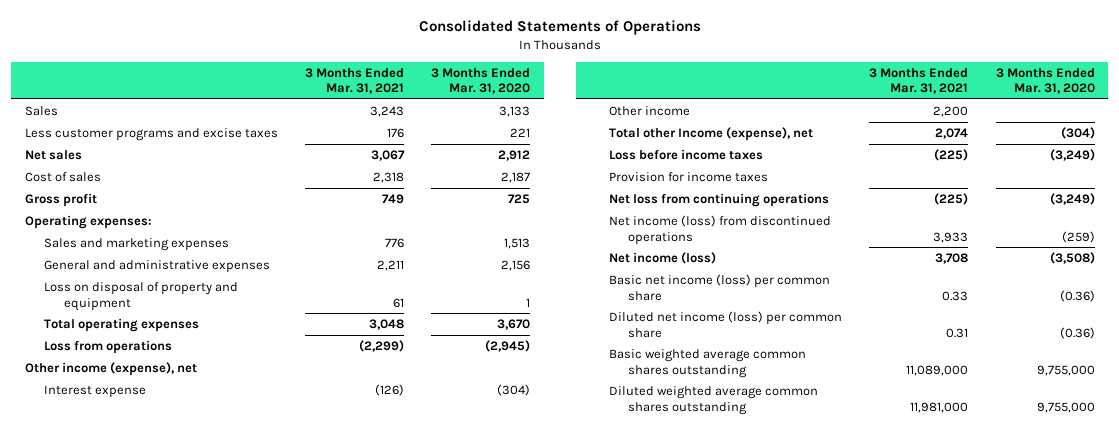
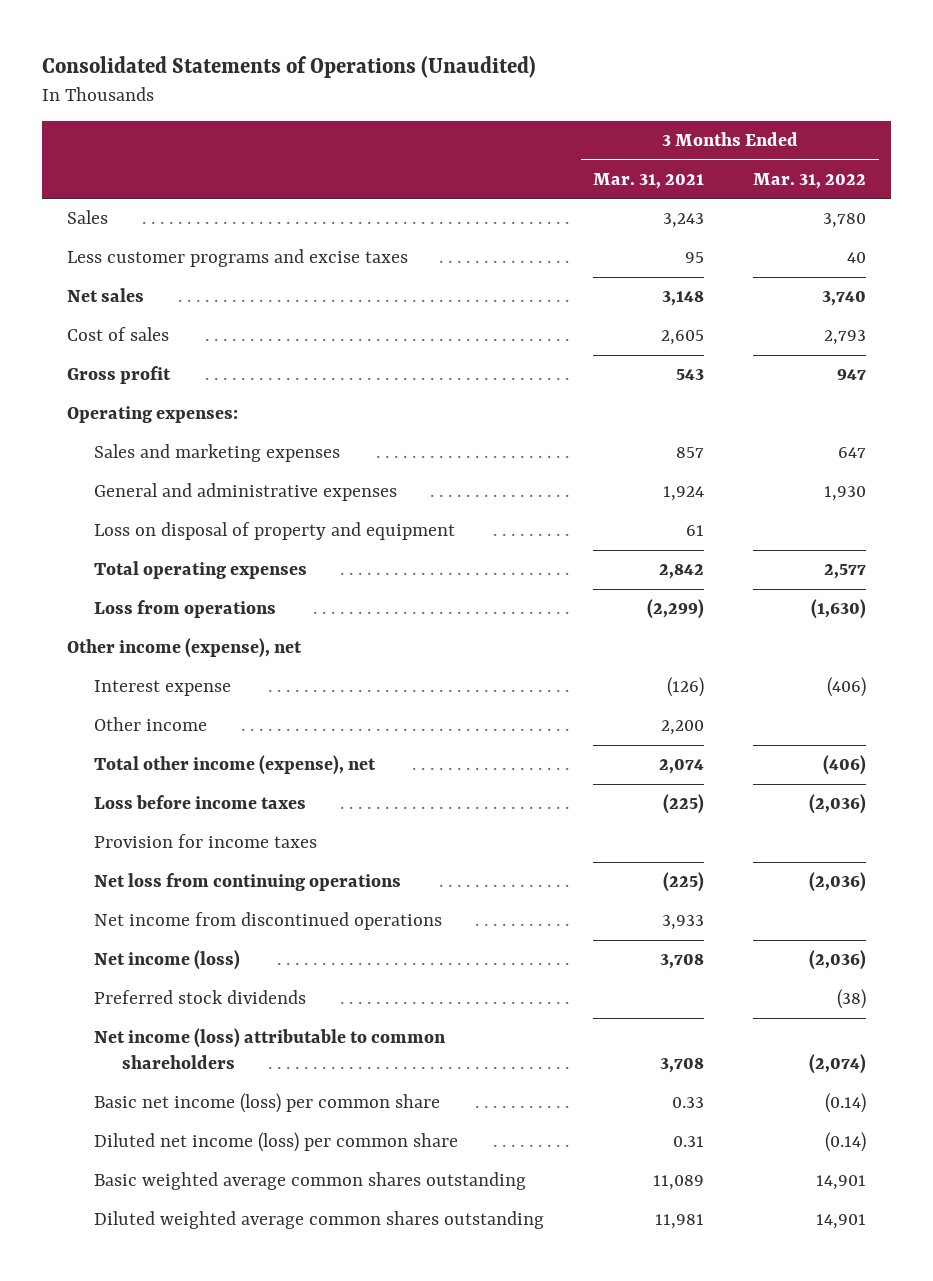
- Consolidated Statements of Operations
+ Consolidated Statements of Operations (Unaudited)
- | 3 Months Ended Mar. 31, 2021 | 3 Months Ended Mar. 31, 2020
+ | 3 Months Ended Mar. 31, 2021 | 3 Months Ended Mar. 31, 2022
- Less customer programs and excise taxes | 176 | 221
- Net sales | 3,067 | 2,912
- Cost of sales | 2,318 | 2,187
- Gross profit | 749 | 725
+ Less customer programs and excise taxes | 95 | 40
+ Net sales | 3,148 | 3,740
+ Cost of sales | 2,605 | 2,793
+ Gross profit | 543 | 947
- Sales and marketing expenses | 776 | 1,513
- General and administrative expenses | 2,211 | 2,156
+ Sales and marketing expenses | 857 | 647
+ General and administrative expenses | 1,924 | 1,930
- Total operating expenses | 3,048 | 3,670
+ Total operating expenses | 2,842 | 2,577
- Total other Income (expense), net | 2,074 | (304)
+ Total other income (expense), net | 2,074 | (406)
- Net income (loss) from discontinued operations | 3,933 | (259)
+ Net income from discontinued operations | 3,933 |
+ Preferred stock dividends | | (38)
+ Net income (loss) attributable to common shareholders | 3,708 | (2,074)
- Basic weighted average common shares outstanding | 11,089,000 | 9,755,000
- Diluted weighted average common shares outstanding | 11,981,000 | 9,755,000
+ Basic weighted average common shares outstanding | 11,089 | 14,901
+ Diluted weighted average common shares outstanding | 11,981 | 14,901

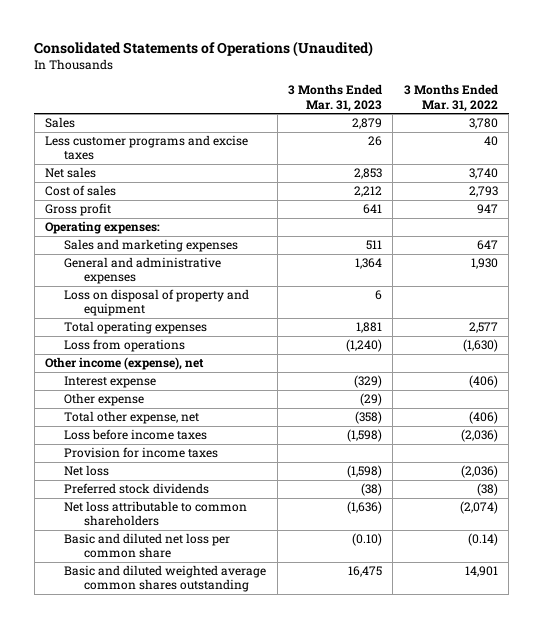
- | 3 Months Ended Mar. 31, 2021 | 3 Months Ended Mar. 31, 2022
+ | 3 Months Ended Mar. 31, 2023 | 3 Months Ended Mar. 31, 2022
- Other income | 2,200 |
- Total other income (expense), net | 2,074 | (406)
+ Other expense | (29) |
+ Total other expense, net | (358) | (406)
- Net loss from continuing operations | (225) | (2,036)
- Net income from discontinued operations | 3,933 |
- Net income (loss) | 3,708 | (2,036)
+ Net loss | (1,598) | (2,036)
- Net income (loss) attributable to common shareholders | 3,708 | (2,074)
- Basic net income (loss) per common share | 0.33 | (0.14)
- Diluted net income (loss) per common share | 0.31 | (0.14)
- Basic weighted average common shares outstanding | 11,089 | 14,901
- Diluted weighted average common shares outstanding | 11,981 | 14,901
+ Net loss attributable to common shareholders | (1,636) | (2,074)
+ Basic and diluted net loss per common share | (0.10) | (0.14)
+ Basic and diluted weighted average common shares outstanding | 16,475 | 14,901

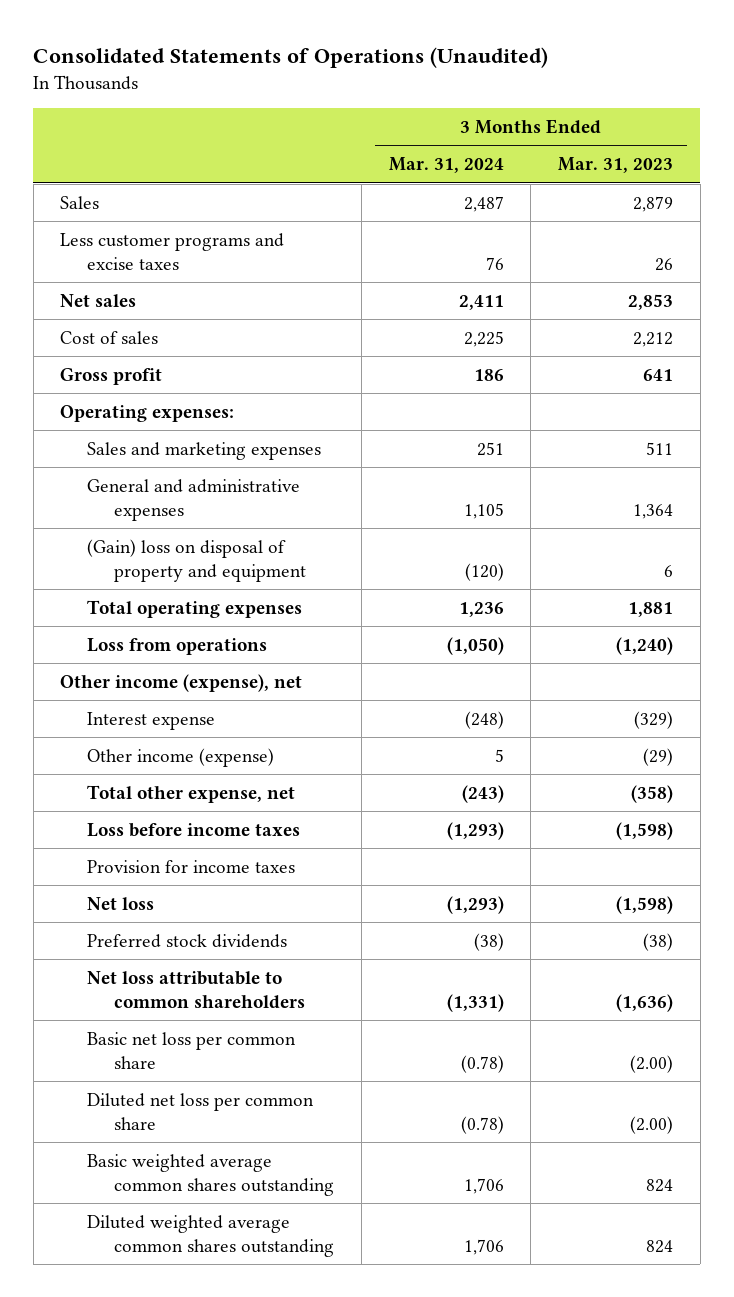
- | 3 Months Ended Mar. 31, 2023 | 3 Months Ended Mar. 31, 2022
+ | 3 Months Ended Mar. 31, 2024 | 3 Months Ended Mar. 31, 2023
- Loss on disposal of property and equipment | 6 |
+ (Gain) loss on disposal of property and equipment | (120) | 6
- Other expense | (29) |
+ Other income (expense) | 5 | (29)
- Basic and diluted net loss per common share | (0.10) | (0.14)
- Basic and diluted weighted average common shares outstanding | 16,475 | 14,901
+ Basic net loss per common share | (0.78) | (2.00)
+ Diluted net loss per common share | (0.78) | (2.00)
+ Basic weighted average common shares outstanding | 1,706 | 824
+ Diluted weighted average common shares outstanding | 1,706 | 824

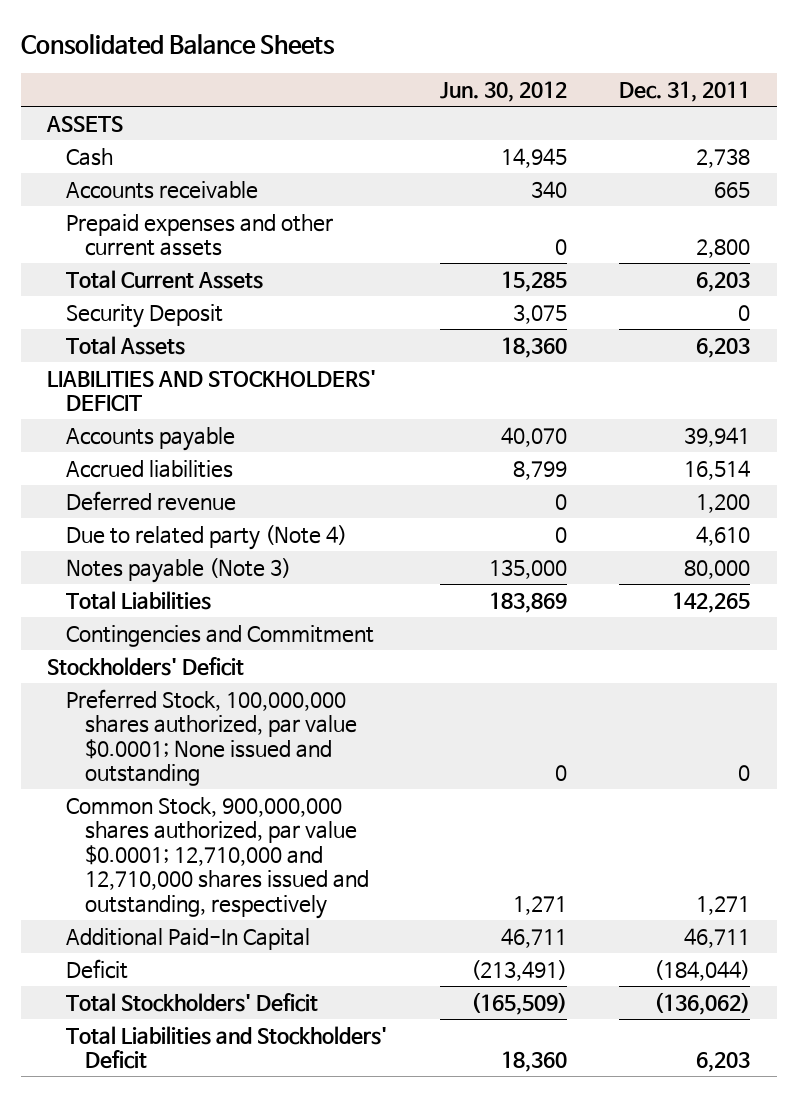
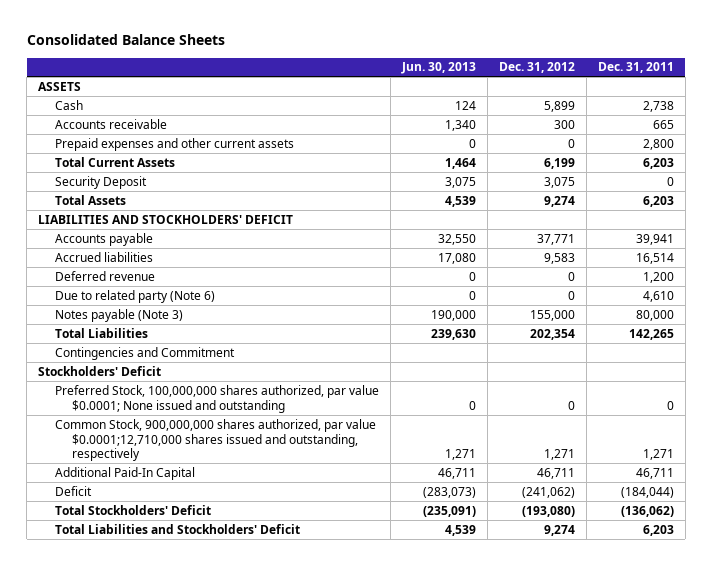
- | Jun. 30, 2012 | Dec. 31, 2011
+ | Jun. 30, 2013 | Dec. 31, 2012 | Dec. 31, 2011
- Due to related party (Note 4) | 0 | 4,610
+ Due to related party (Note 6) | 0 | 0 | 4,610
- Common Stock, 900,000,000 shares authorized, par value $0.0001; 12,710,000 and 12,710,000 shares issued and outstanding, respectively | 1,271 | 1,271
+ Common Stock, 900,000,000 shares authorized, par value $0.0001;12,710,000 shares issued and outstanding, respectively | 1,271 | 1,271 | 1,271

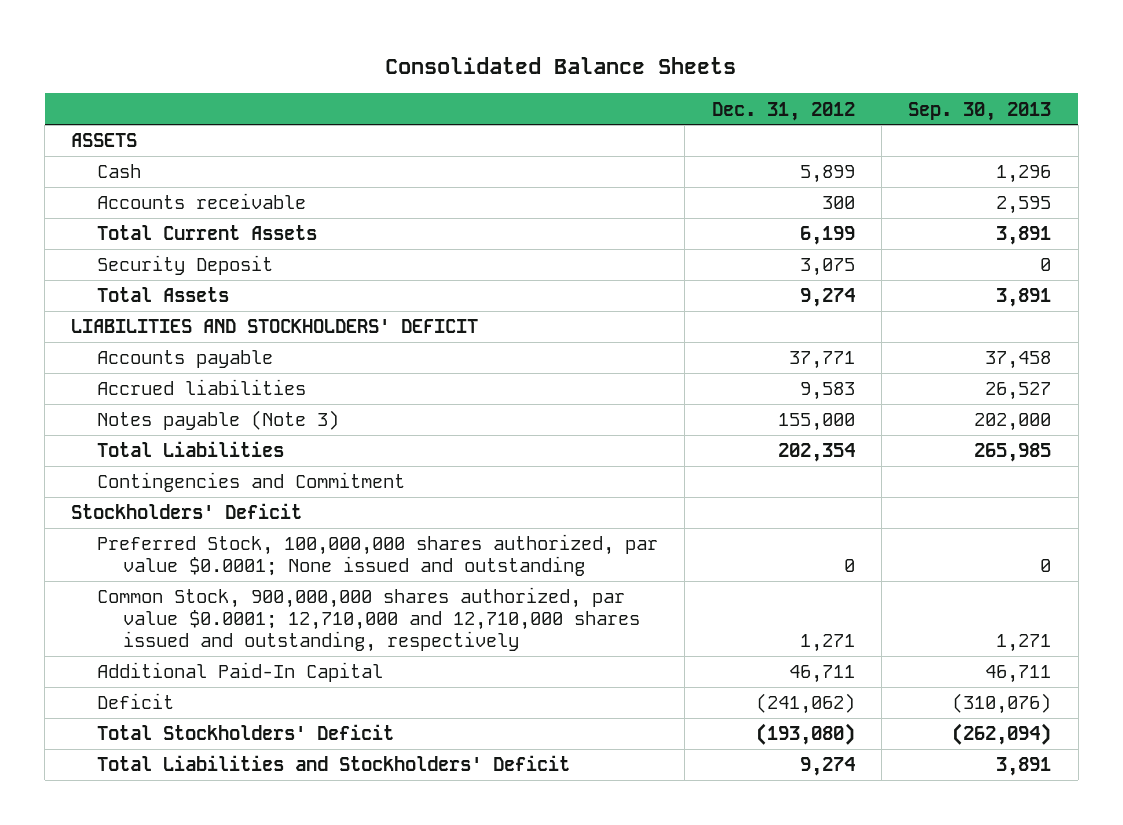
- | Jun. 30, 2013 | Dec. 31, 2012 | Dec. 31, 2011
+ | Dec. 31, 2012 | Sep. 30, 2013
- Prepaid expenses and other current assets | 0 | 0 | 2,800
- Deferred revenue | 0 | 0 | 1,200
- Due to related party (Note 6) | 0 | 0 | 4,610
- Common Stock, 900,000,000 shares authorized, par value $0.0001;12,710,000 shares issued and outstanding, respectively | 1,271 | 1,271 | 1,271
+ Common Stock, 900,000,000 shares authorized, par value $0.0001; 12,710,000 and 12,710,000 shares issued and outstanding, respectively | 1,271 | 1,271

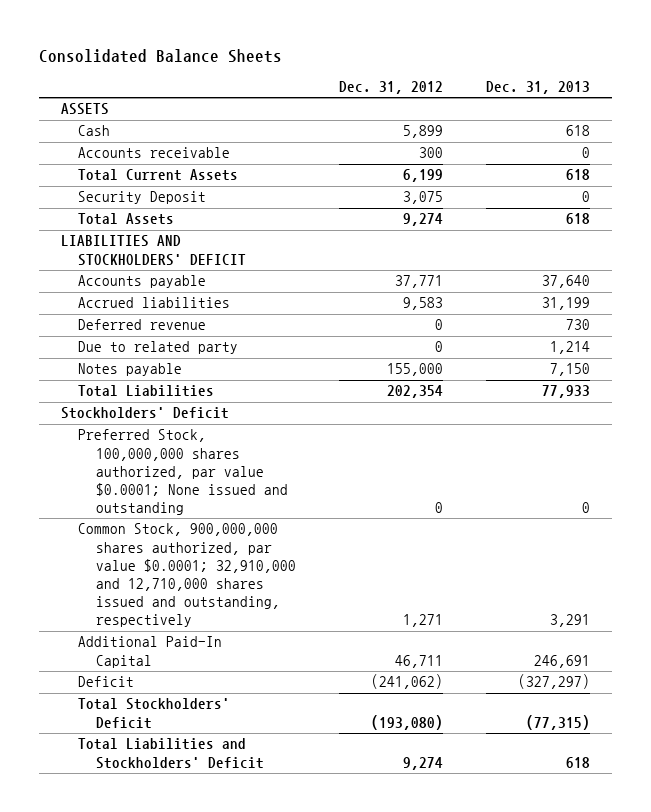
- | Dec. 31, 2012 | Sep. 30, 2013
+ | Dec. 31, 2012 | Dec. 31, 2013
- Notes payable (Note 3) | 155,000 | 202,000
+ Deferred revenue | 0 | 730
+ Due to related party | 0 | 1,214
+ Notes payable | 155,000 | 7,150
- Contingencies and Commitment
- Common Stock, 900,000,000 shares authorized, par value $0.0001; 12,710,000 and 12,710,000 shares issued and outstanding, respectively | 1,271 | 1,271
+ Common Stock, 900,000,000 shares authorized, par value $0.0001; 32,910,000 and 12,710,000 shares issued and outstanding, respectively | 1,271 | 3,291

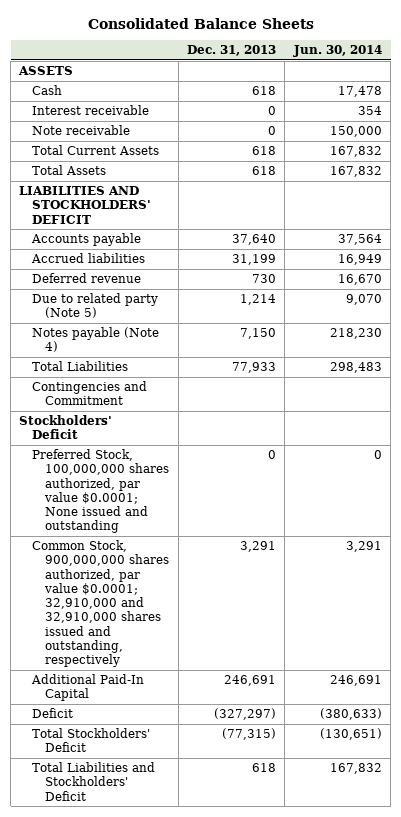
- | Dec. 31, 2012 | Dec. 31, 2013
+ | Dec. 31, 2013 | Jun. 30, 2014
- Accounts receivable | 300 | 0
+ Interest receivable | 0 | 354
+ Note receivable | 0 | 150,000
- Security Deposit | 3,075 | 0
- Due to related party | 0 | 1,214
- Notes payable | 155,000 | 7,150
+ Due to related party (Note 5) | 1,214 | 9,070
+ Notes payable (Note 4) | 7,150 | 218,230
+ Contingencies and Commitment
- Common Stock, 900,000,000 shares authorized, par value $0.0001; 32,910,000 and 12,710,000 shares issued and outstanding, respectively | 1,271 | 3,291
+ Common Stock, 900,000,000 shares authorized, par value $0.0001; 32,910,000 and 32,910,000 shares issued and outstanding, respectively | 3,291 | 3,291

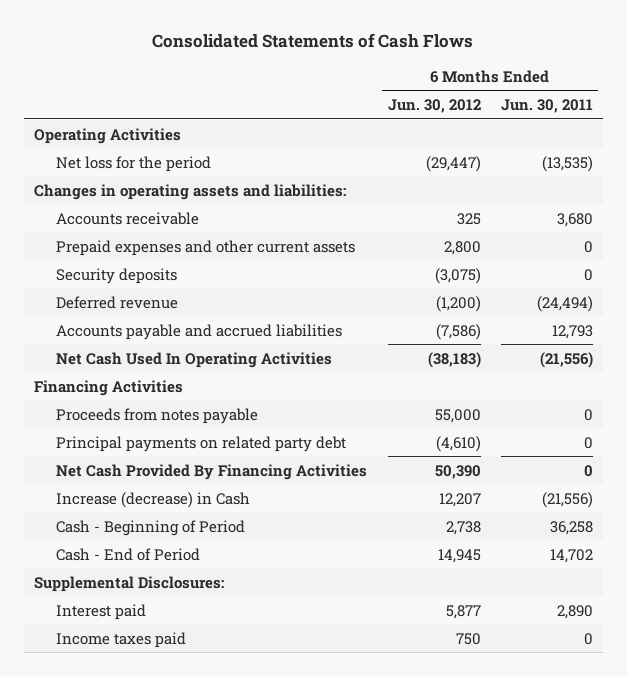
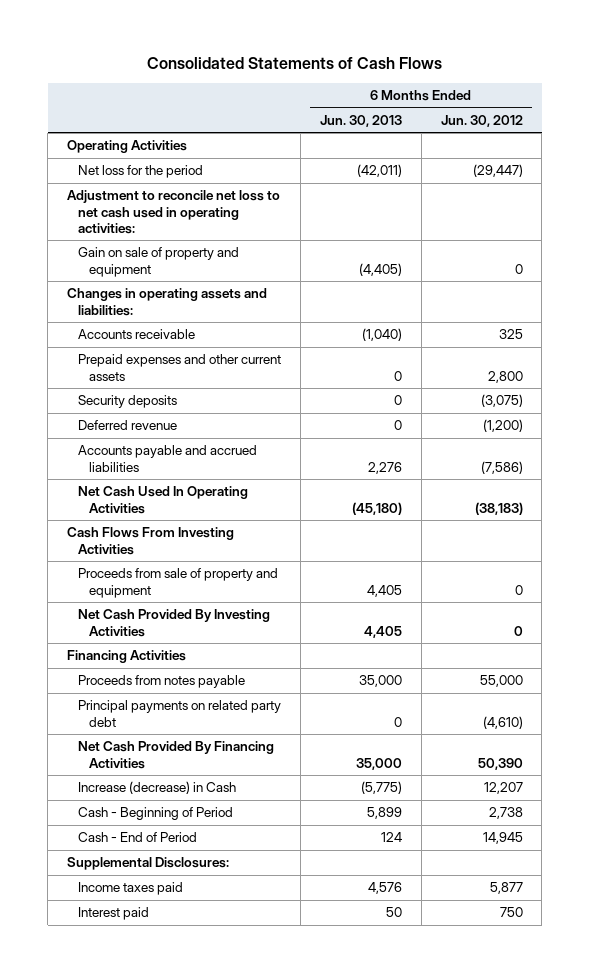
- | 6 Months Ended Jun. 30, 2012 | 6 Months Ended Jun. 30, 2011
+ | 6 Months Ended Jun. 30, 2013 | 6 Months Ended Jun. 30, 2012
+ Adjustment to reconcile net loss to net cash used in operating activities:
+ Gain on sale of property and equipment | (4,405) | 0
+ Cash Flows From Investing Activities
+ Proceeds from sale of property and equipment | 4,405 | 0
+ Net Cash Provided By Investing Activities | 4,405 | 0
- Interest paid | 5,877 | 2,890
- Income taxes paid | 750 | 0
+ Income taxes paid | 4,576 | 5,877
+ Interest paid | 50 | 750

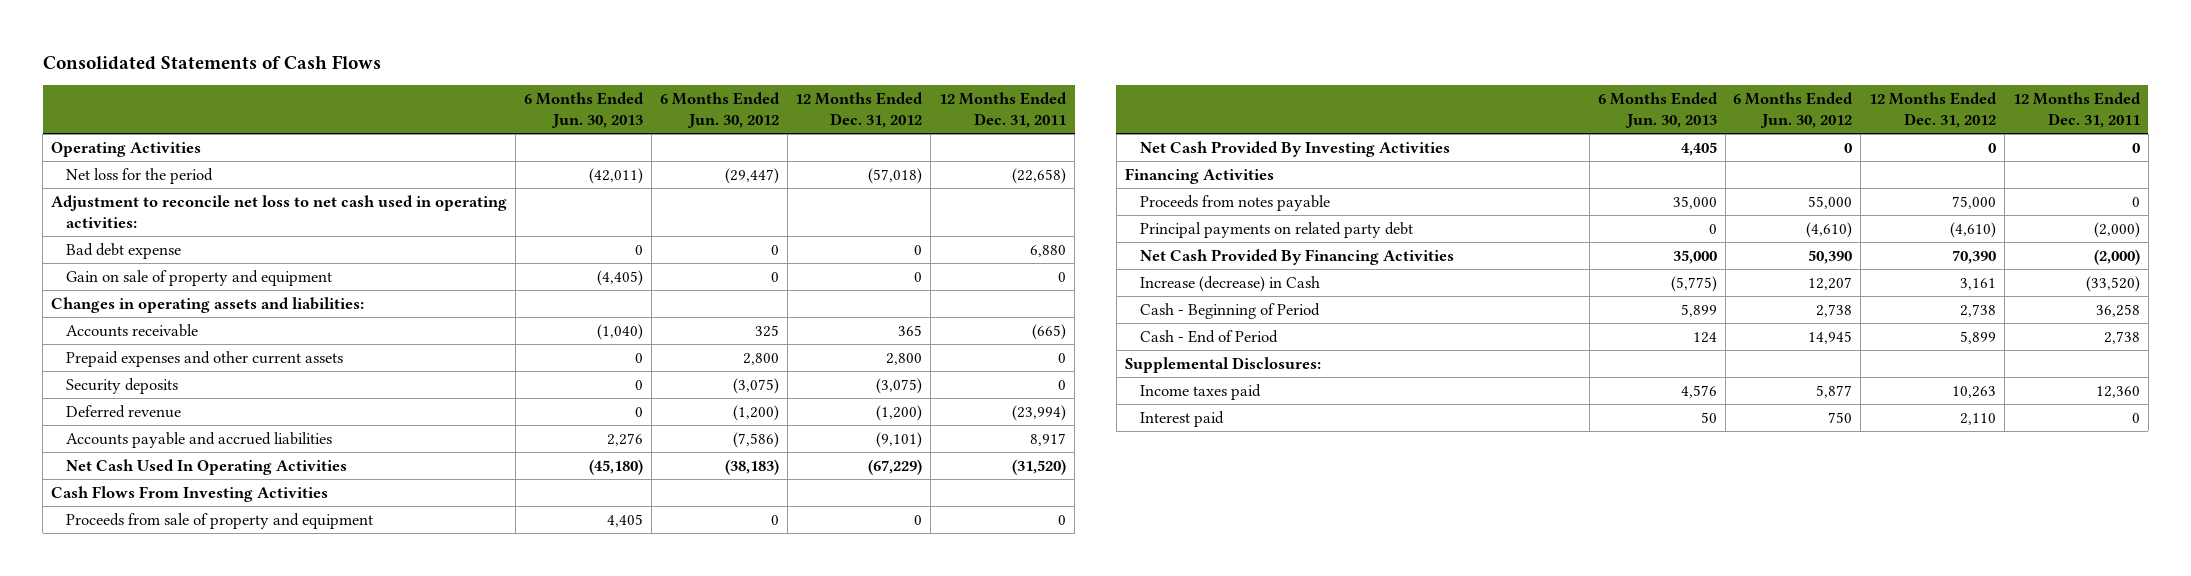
- | 6 Months Ended Jun. 30, 2013 | 6 Months Ended Jun. 30, 2012
+ | 6 Months Ended Jun. 30, 2013 | 6 Months Ended Jun. 30, 2012 | 12 Months Ended Dec. 31, 2012 | 12 Months Ended Dec. 31, 2011
+ Bad debt expense | 0 | 0 | 0 | 6,880

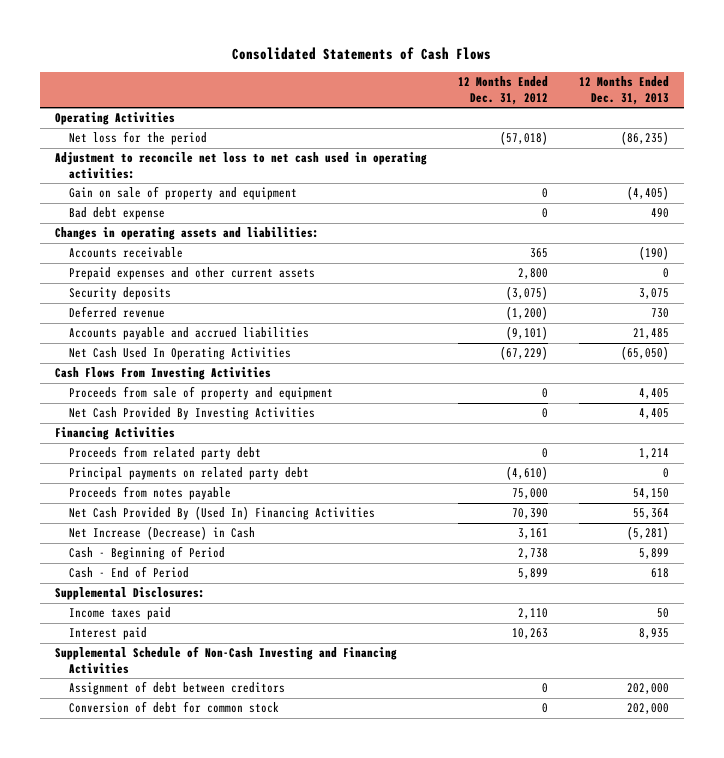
- | 6 Months Ended Jun. 30, 2013 | 6 Months Ended Jun. 30, 2012 | 12 Months Ended Dec. 31, 2012 | 12 Months Ended Dec. 31, 2011
+ | 12 Months Ended Dec. 31, 2012 | 12 Months Ended Dec. 31, 2013
moved down: Bad debt expense | 0 | 490
+ Proceeds from related party debt | 0 | 1,214
- Net Cash Provided By Financing Activities | 35,000 | 50,390 | 70,390 | (2,000)
- Increase (decrease) in Cash | (5,775) | 12,207 | 3,161 | (33,520)
moved down: Proceeds from notes payable | 75,000 | 54,150
+ Net Cash Provided By (Used In) Financing Activities | 70,390 | 55,364
+ Net Increase (Decrease) in Cash | 3,161 | (5,281)
- Income taxes paid | 4,576 | 5,877 | 10,263 | 12,360
- Interest paid | 50 | 750 | 2,110 | 0
+ Income taxes paid | 2,110 | 50
+ Interest paid | 10,263 | 8,935
+ Supplemental Schedule of Non-Cash Investing and Financing Activities
+ Assignment of debt between creditors | 0 | 202,000
+ Conversion of debt for common stock | 0 | 202,000

